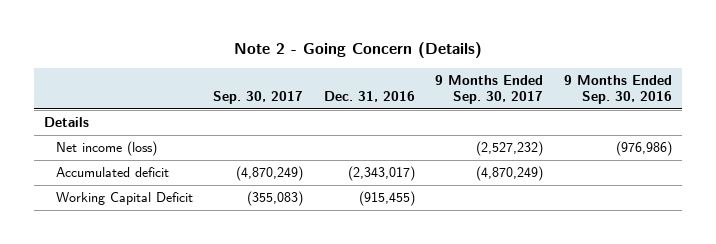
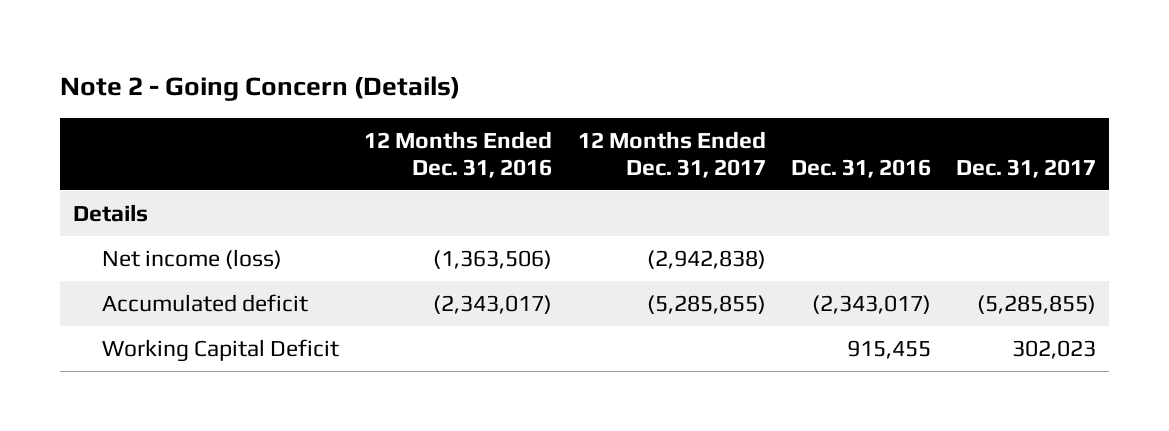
- | Sep. 30, 2017 | Dec. 31, 2016 | 9 Months Ended Sep. 30, 2017 | 9 Months Ended Sep. 30, 2016
+ | 12 Months Ended Dec. 31, 2016 | 12 Months Ended Dec. 31, 2017 | Dec. 31, 2016 | Dec. 31, 2017
- Working Capital Deficit | (355,083) | (915,455) | |
+ Working Capital Deficit | | | 915,455 | 302,023

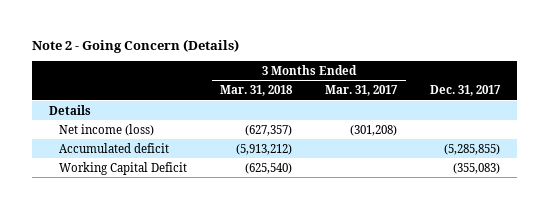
- | 12 Months Ended Dec. 31, 2016 | 12 Months Ended Dec. 31, 2017 | Dec. 31, 2016 | Dec. 31, 2017
+ | 3 Months Ended Mar. 31, 2018 | 3 Months Ended Mar. 31, 2017 | Dec. 31, 2017
- Working Capital Deficit | | | 915,455 | 302,023
+ Working Capital Deficit | (625,540) | | (355,083)

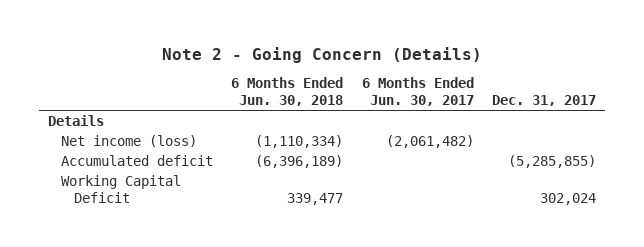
- | 3 Months Ended Mar. 31, 2018 | 3 Months Ended Mar. 31, 2017 | Dec. 31, 2017
+ | 6 Months Ended Jun. 30, 2018 | 6 Months Ended Jun. 30, 2017 | Dec. 31, 2017
- Working Capital Deficit | (625,540) | | (355,083)
+ Working Capital Deficit | 339,477 | | 302,024

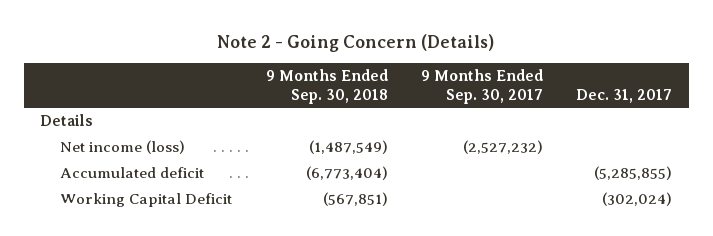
- | 6 Months Ended Jun. 30, 2018 | 6 Months Ended Jun. 30, 2017 | Dec. 31, 2017
+ | 9 Months Ended Sep. 30, 2018 | 9 Months Ended Sep. 30, 2017 | Dec. 31, 2017
- Working Capital Deficit | 339,477 | | 302,024
+ Working Capital Deficit | (567,851) | | (302,024)

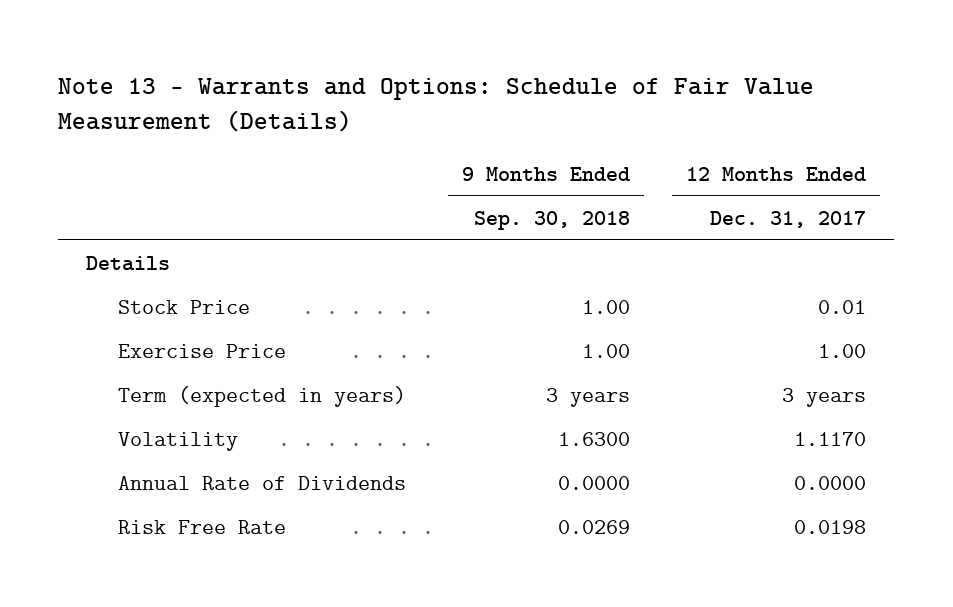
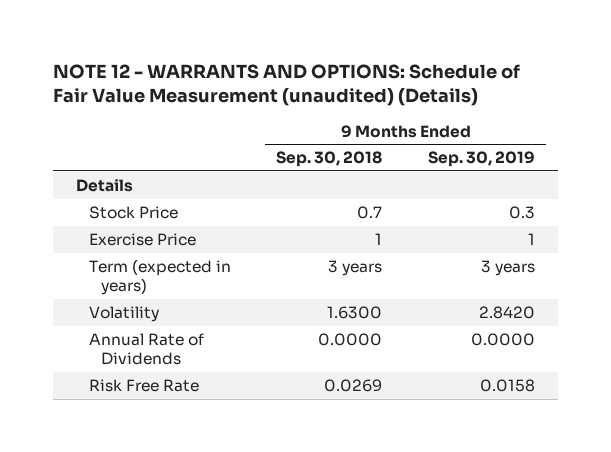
- Note 13 - Warrants and Options: Schedule of Fair Value Measurement (Details)
+ NOTE 12 - WARRANTS AND OPTIONS: Schedule of Fair Value Measurement (unaudited) (Details)
- | 9 Months Ended Sep. 30, 2018 | 12 Months Ended Dec. 31, 2017
+ | 9 Months Ended Sep. 30, 2018 | 9 Months Ended Sep. 30, 2019
- Stock Price | 1.00 | 0.01
- Exercise Price | 1.00 | 1.00
+ Stock Price | 0.7 | 0.3
+ Exercise Price | 1 | 1

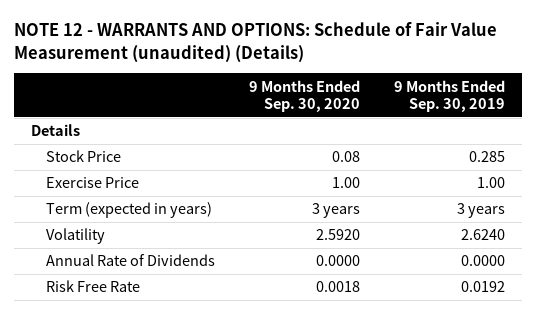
- | 9 Months Ended Sep. 30, 2018 | 9 Months Ended Sep. 30, 2019
+ | 9 Months Ended Sep. 30, 2020 | 9 Months Ended Sep. 30, 2019
- Stock Price | 0.7 | 0.3
- Exercise Price | 1 | 1
+ Stock Price | 0.08 | 0.285
+ Exercise Price | 1.00 | 1.00
- Volatility | 1.6300 | 2.8420
+ Volatility | 2.5920 | 2.6240
- Risk Free Rate | 0.0269 | 0.0158
+ Risk Free Rate | 0.0018 | 0.0192

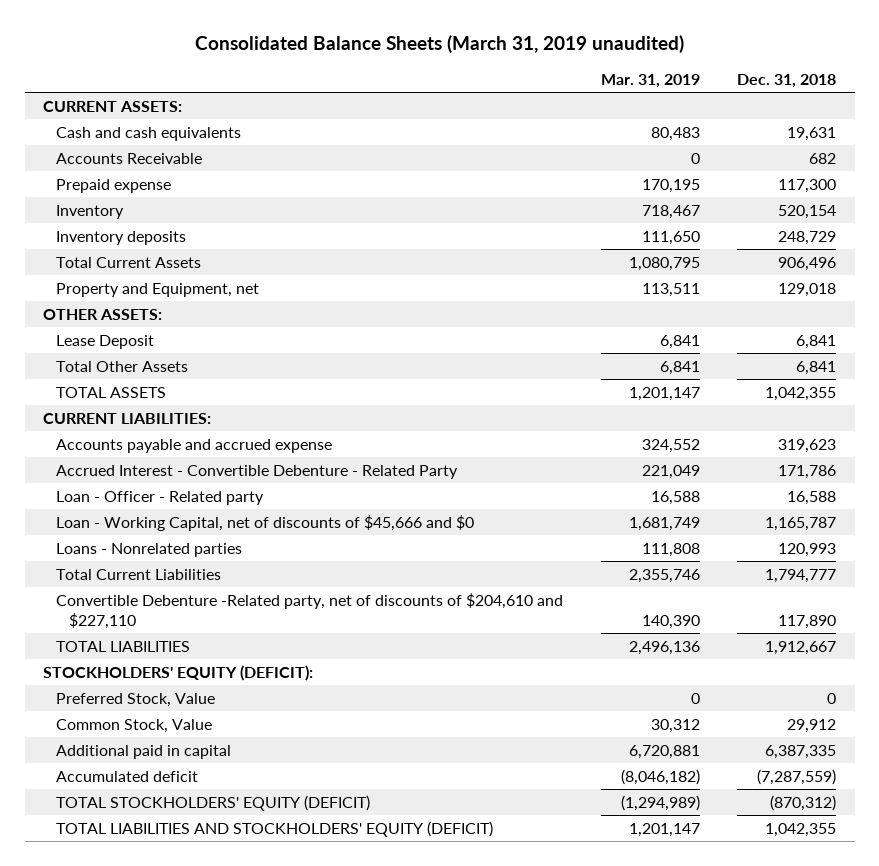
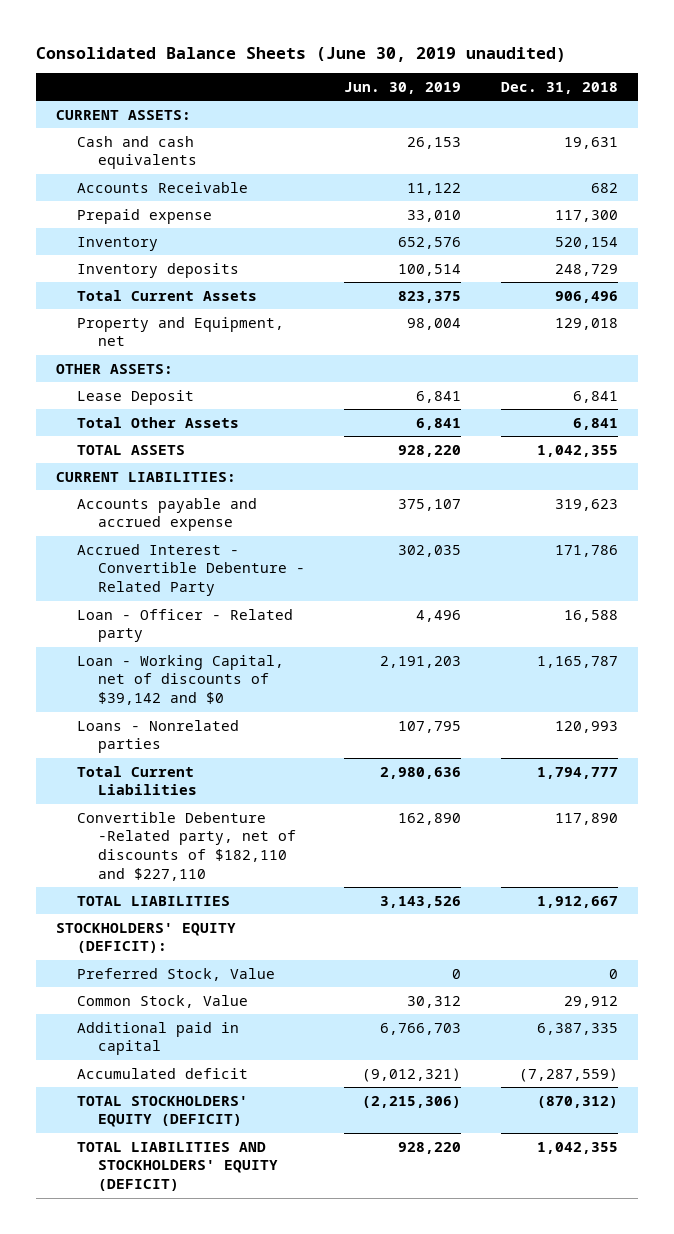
- Consolidated Balance Sheets (March 31, 2019 unaudited)
+ Consolidated Balance Sheets (June 30, 2019 unaudited)
- | Mar. 31, 2019 | Dec. 31, 2018
+ | Jun. 30, 2019 | Dec. 31, 2018
- Loan - Working Capital, net of discounts of $45,666 and $0 | 1,681,749 | 1,165,787
+ Loan - Working Capital, net of discounts of $39,142 and $0 | 2,191,203 | 1,165,787
- Convertible Debenture -Related party, net of discounts of $204,610 and $227,110 | 140,390 | 117,890
+ Convertible Debenture -Related party, net of discounts of $182,110 and $227,110 | 162,890 | 117,890

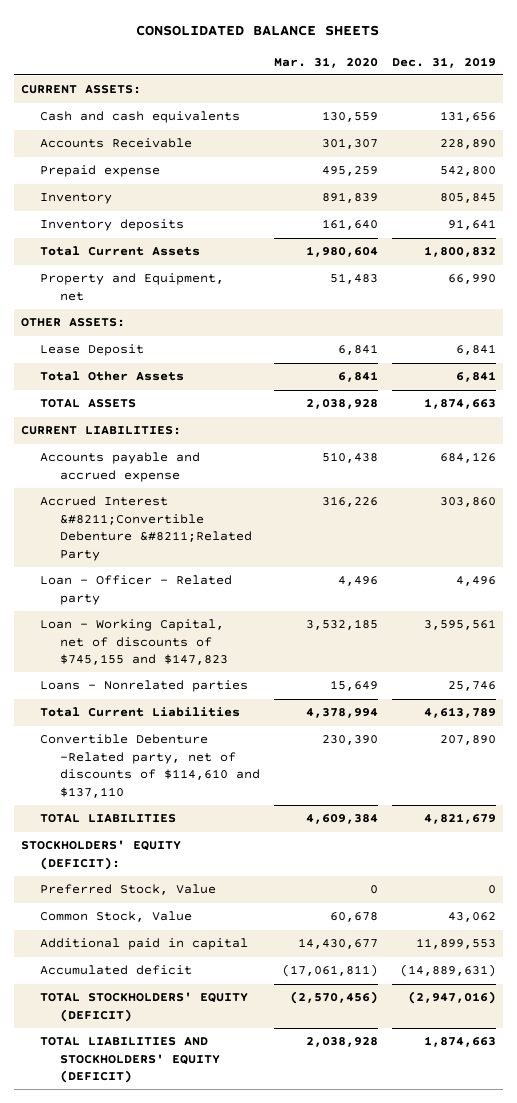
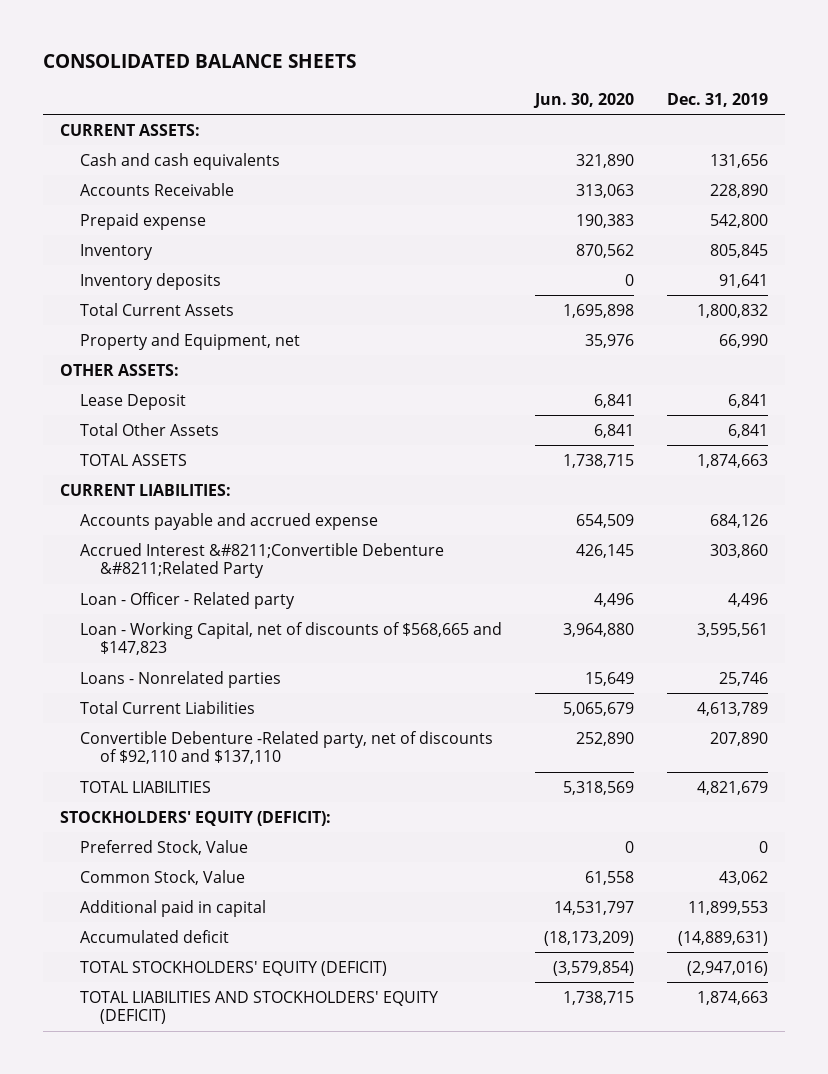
- | Mar. 31, 2020 | Dec. 31, 2019
+ | Jun. 30, 2020 | Dec. 31, 2019
- Loan - Working Capital, net of discounts of $745,155 and $147,823 | 3,532,185 | 3,595,561
+ Loan - Working Capital, net of discounts of $568,665 and $147,823 | 3,964,880 | 3,595,561
- Convertible Debenture -Related party, net of discounts of $114,610 and $137,110 | 230,390 | 207,890
+ Convertible Debenture -Related party, net of discounts of $92,110 and $137,110 | 252,890 | 207,890

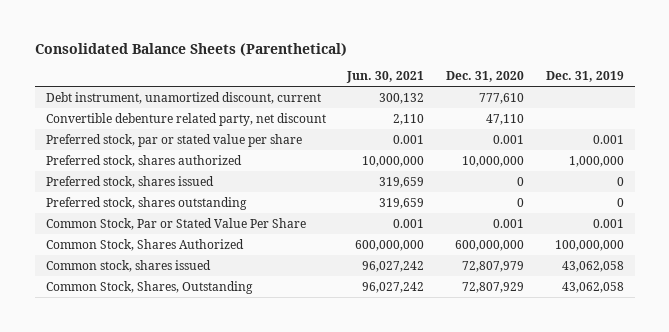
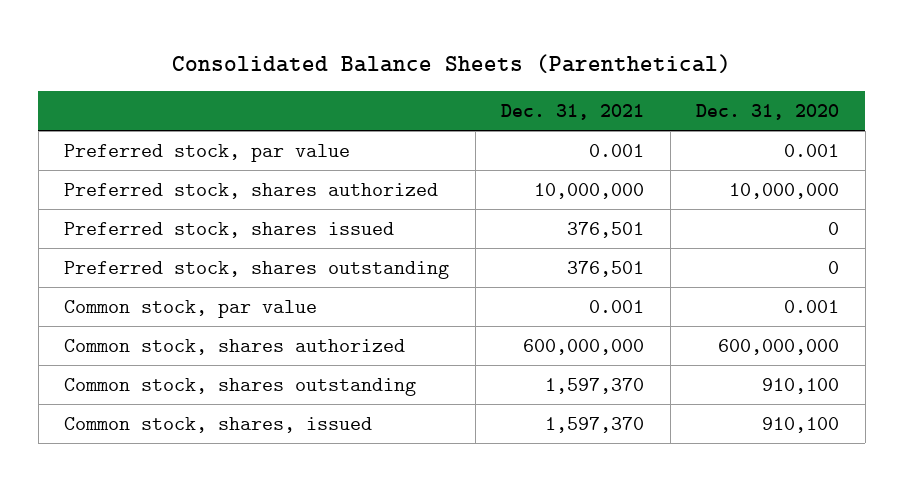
- | Jun. 30, 2021 | Dec. 31, 2020 | Dec. 31, 2019
+ | Dec. 31, 2021 | Dec. 31, 2020
- Debt instrument, unamortized discount, current | 300,132 | 777,610 |
- Convertible debenture related party, net discount | 2,110 | 47,110 |
- Preferred stock, par or stated value per share | 0.001 | 0.001 | 0.001
+ Preferred stock, par value | 0.001 | 0.001
- Common Stock, Par or Stated Value Per Share | 0.001 | 0.001 | 0.001
- Common Stock, Shares Authorized | 600,000,000 | 600,000,000 | 100,000,000
- Common stock, shares issued | 96,027,242 | 72,807,979 | 43,062,058
- Common Stock, Shares, Outstanding | 96,027,242 | 72,807,929 | 43,062,058
+ Common stock, par value | 0.001 | 0.001
+ Common stock, shares authorized | 600,000,000 | 600,000,000
+ Common stock, shares outstanding | 1,597,370 | 910,100
+ Common stock, shares, issued | 1,597,370 | 910,100

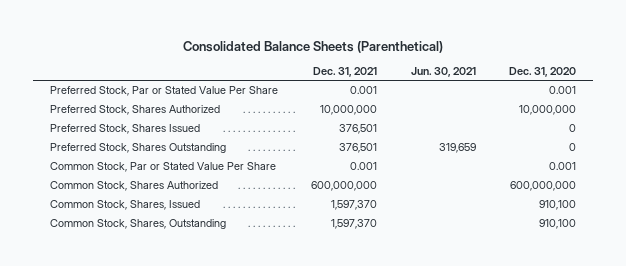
- | Dec. 31, 2021 | Dec. 31, 2020
+ | Dec. 31, 2021 | Jun. 30, 2021 | Dec. 31, 2020
- Preferred stock, par value | 0.001 | 0.001
- Preferred stock, shares authorized | 10,000,000 | 10,000,000
- Preferred stock, shares issued | 376,501 | 0
- Preferred stock, shares outstanding | 376,501 | 0
- Common stock, par value | 0.001 | 0.001
- Common stock, shares authorized | 600,000,000 | 600,000,000
- Common stock, shares outstanding | 1,597,370 | 910,100
- Common stock, shares, issued | 1,597,370 | 910,100
+ Preferred Stock, Par or Stated Value Per Share | 0.001 | | 0.001
+ Preferred Stock, Shares Authorized | 10,000,000 | | 10,000,000
+ Preferred Stock, Shares Issued | 376,501 | | 0
+ Preferred Stock, Shares Outstanding | 376,501 | 319,659 | 0
+ Common Stock, Par or Stated Value Per Share | 0.001 | | 0.001
+ Common Stock, Shares Authorized | 600,000,000 | | 600,000,000
+ Common Stock, Shares, Issued | 1,597,370 | | 910,100
+ Common Stock, Shares, Outstanding | 1,597,370 | | 910,100

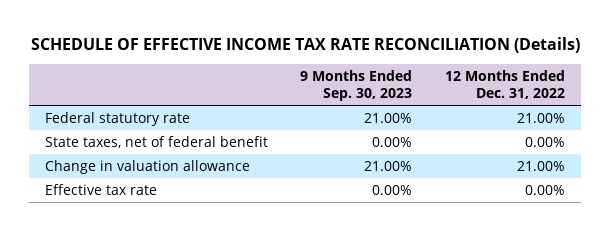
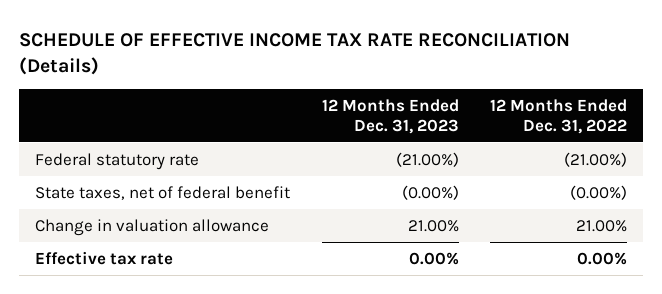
- | 9 Months Ended Sep. 30, 2023 | 12 Months Ended Dec. 31, 2022
+ | 12 Months Ended Dec. 31, 2023 | 12 Months Ended Dec. 31, 2022
- Federal statutory rate | 21.00% | 21.00%
- State taxes, net of federal benefit | 0.00% | 0.00%
+ Federal statutory rate | (21.00%) | (21.00%)
+ State taxes, net of federal benefit | (0.00%) | (0.00%)

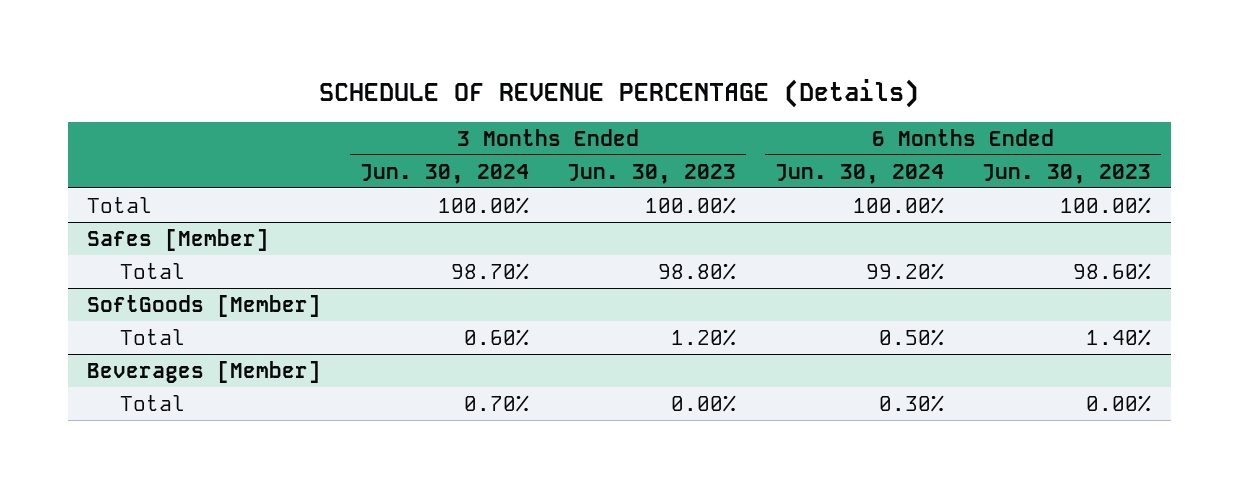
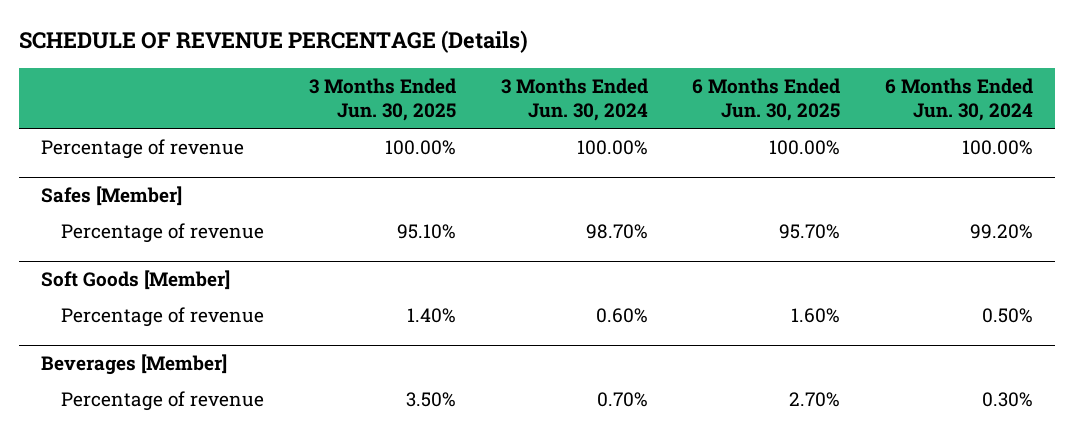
- | 3 Months Ended Jun. 30, 2024 | 3 Months Ended Jun. 30, 2023 | 6 Months Ended Jun. 30, 2024 | 6 Months Ended Jun. 30, 2023
+ | 3 Months Ended Jun. 30, 2025 | 3 Months Ended Jun. 30, 2024 | 6 Months Ended Jun. 30, 2025 | 6 Months Ended Jun. 30, 2024
- Total | 100.00% | 100.00% | 100.00% | 100.00%
+ Percentage of revenue | 100.00% | 100.00% | 100.00% | 100.00%
@ Safes [Member]
- Total | 98.70% | 98.80% | 99.20% | 98.60%
- SoftGoods [Member]
- Total | 0.60% | 1.20% | 0.50% | 1.40%
@ Safes [Member]
+ Percentage of revenue | 95.10% | 98.70% | 95.70% | 99.20%
+ Soft Goods [Member]
+ Percentage of revenue | 1.40% | 0.60% | 1.60% | 0.50%
@ Beverages [Member]
- Total | 0.70% | 0.00% | 0.30% | 0.00%
+ Percentage of revenue | 3.50% | 0.70% | 2.70% | 0.30%

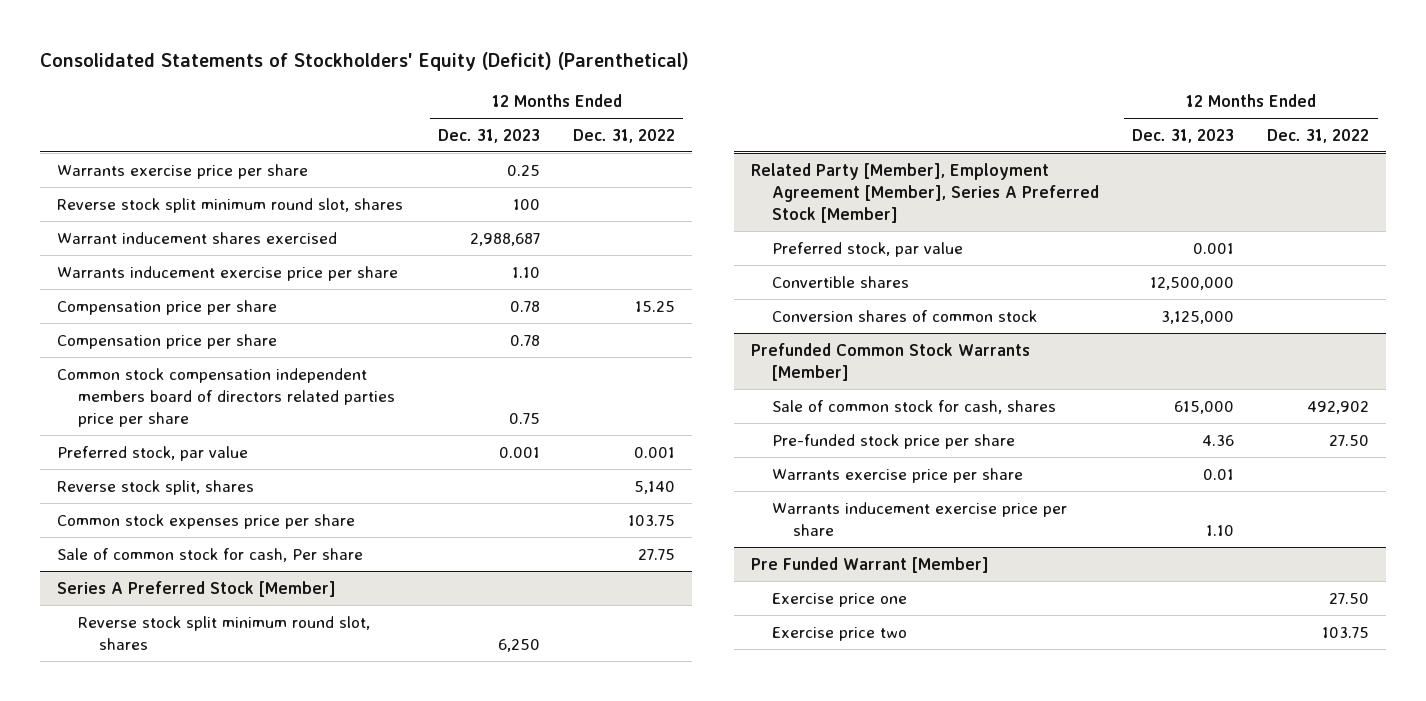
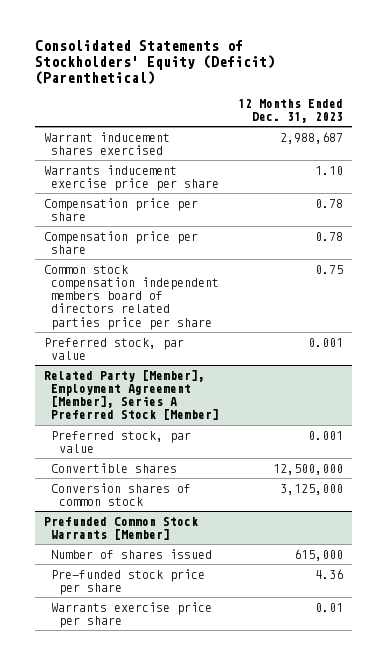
- | 12 Months Ended Dec. 31, 2023 | 12 Months Ended Dec. 31, 2022
+ | 12 Months Ended Dec. 31, 2023
- Warrants exercise price per share | 0.25 |
- Reverse stock split minimum round slot, shares | 100 |
- Reverse stock split, shares | | 5,140
- Common stock expenses price per share | | 103.75
- Sale of common stock for cash, Per share | | 27.75
- Series A Preferred Stock [Member]
- Reverse stock split minimum round slot, shares | 6,250 |
@ Prefunded Common Stock Warrants [Member]
- Sale of common stock for cash, shares | 615,000 | 492,902
+ Number of shares issued | 615,000
- Warrants inducement exercise price per share | 1.10 |
- Pre Funded Warrant [Member]
- Exercise price one | | 27.50
- Exercise price two | | 103.75

